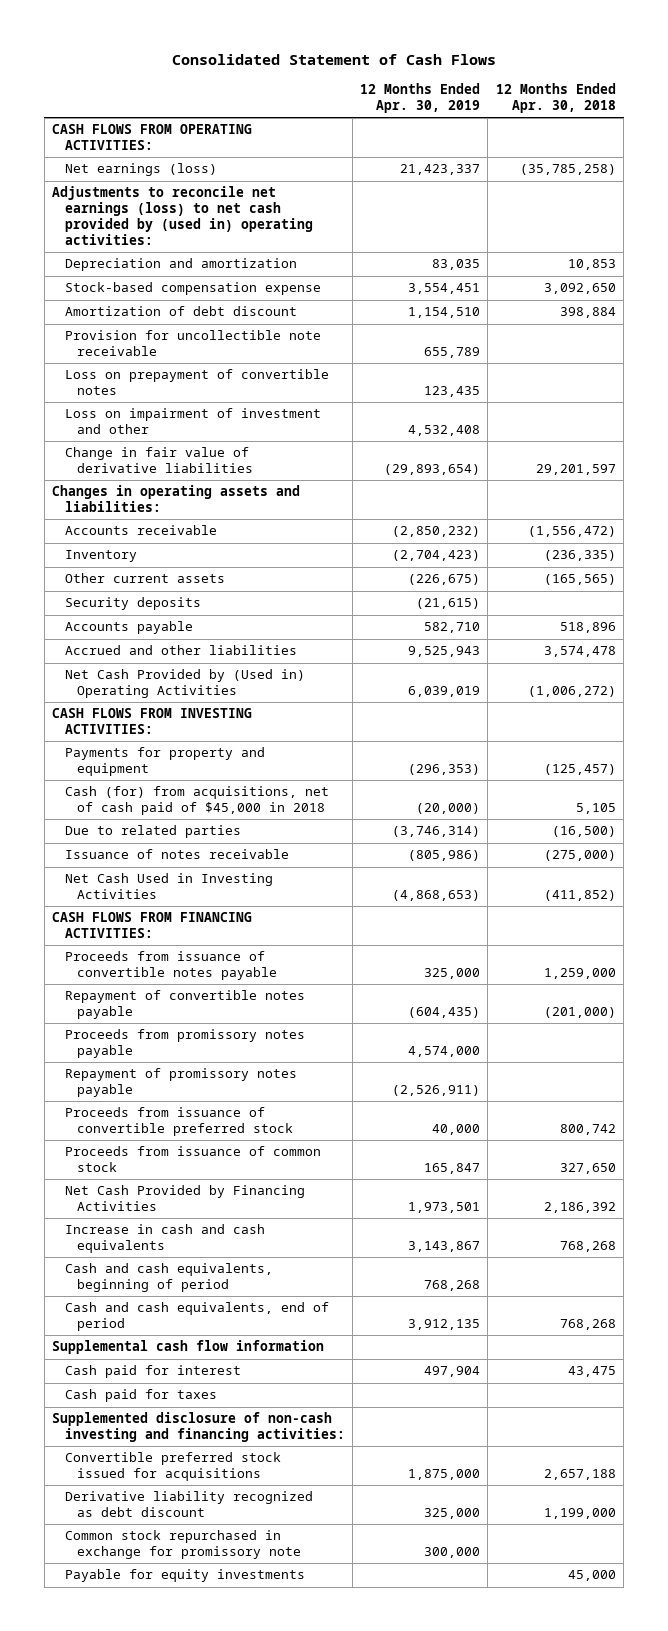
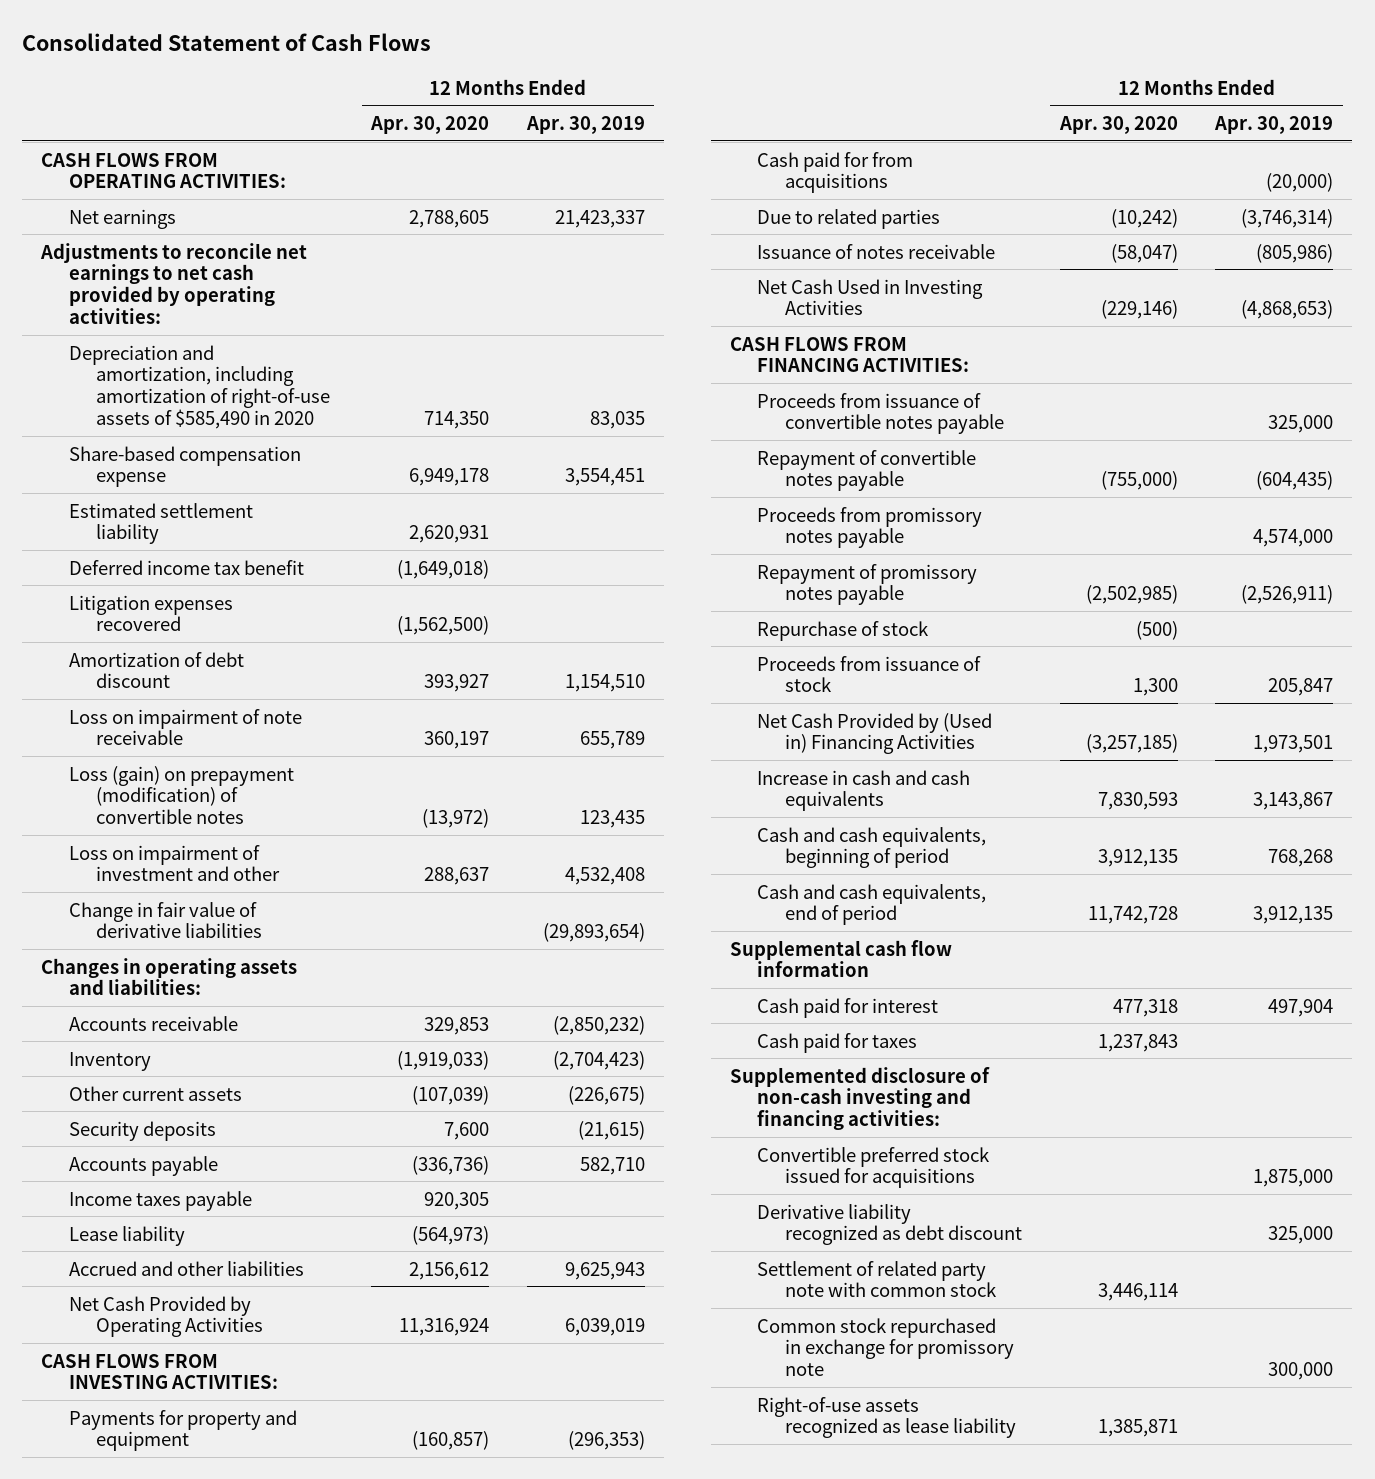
- | 12 Months Ended Apr. 30, 2019 | 12 Months Ended Apr. 30, 2018
+ | 12 Months Ended Apr. 30, 2020 | 12 Months Ended Apr. 30, 2019
- Net earnings (loss) | 21,423,337 | (35,785,258)
- Adjustments to reconcile net earnings (loss) to net cash provided by (used in) operating activities:
- Depreciation and amortization | 83,035 | 10,853
- Stock-based compensation expense | 3,554,451 | 3,092,650
+ Net earnings | 2,788,605 | 21,423,337
+ Adjustments to reconcile net earnings to net cash provided by operating activities:
+ Depreciation and amortization, including amortization of right-of-use assets of $585,490 in 2020 | 714,350 | 83,035
+ Share-based compensation expense | 6,949,178 | 3,554,451
+ Estimated settlement liability | 2,620,931 |
+ Deferred income tax benefit | (1,649,018) |
+ Litigation expenses recovered | (1,562,500) |
- Provision for uncollectible note receivable | 655,789 |
- Loss on prepayment of convertible notes | 123,435 |
+ Loss on impairment of note receivable | 360,197 | 655,789
+ Loss (gain) on prepayment (modification) of convertible notes | (13,972) | 123,435
- Accrued and other liabilities | 9,525,943 | 3,574,478
- Net Cash Provided by (Used in) Operating Activities | 6,039,019 | (1,006,272)
+ Income taxes payable | 920,305 |
+ Lease liability | (564,973) |
+ Accrued and other liabilities | 2,156,612 | 9,625,943
+ Net Cash Provided by Operating Activities | 11,316,924 | 6,039,019
- Cash (for) from acquisitions, net of cash paid of $45,000 in 2018 | (20,000) | 5,105
+ Cash paid for from acquisitions | | (20,000)
- Proceeds from issuance of convertible preferred stock | 40,000 | 800,742
- Proceeds from issuance of common stock | 165,847 | 327,650
- Net Cash Provided by Financing Activities | 1,973,501 | 2,186,392
+ Repurchase of stock | (500) |
+ Proceeds from issuance of stock | 1,300 | 205,847
+ Net Cash Provided by (Used in) Financing Activities | (3,257,185) | 1,973,501
+ Settlement of related party note with common stock | 3,446,114 |
- Payable for equity investments | | 45,000
+ Right-of-use assets recognized as lease liability | 1,385,871 |

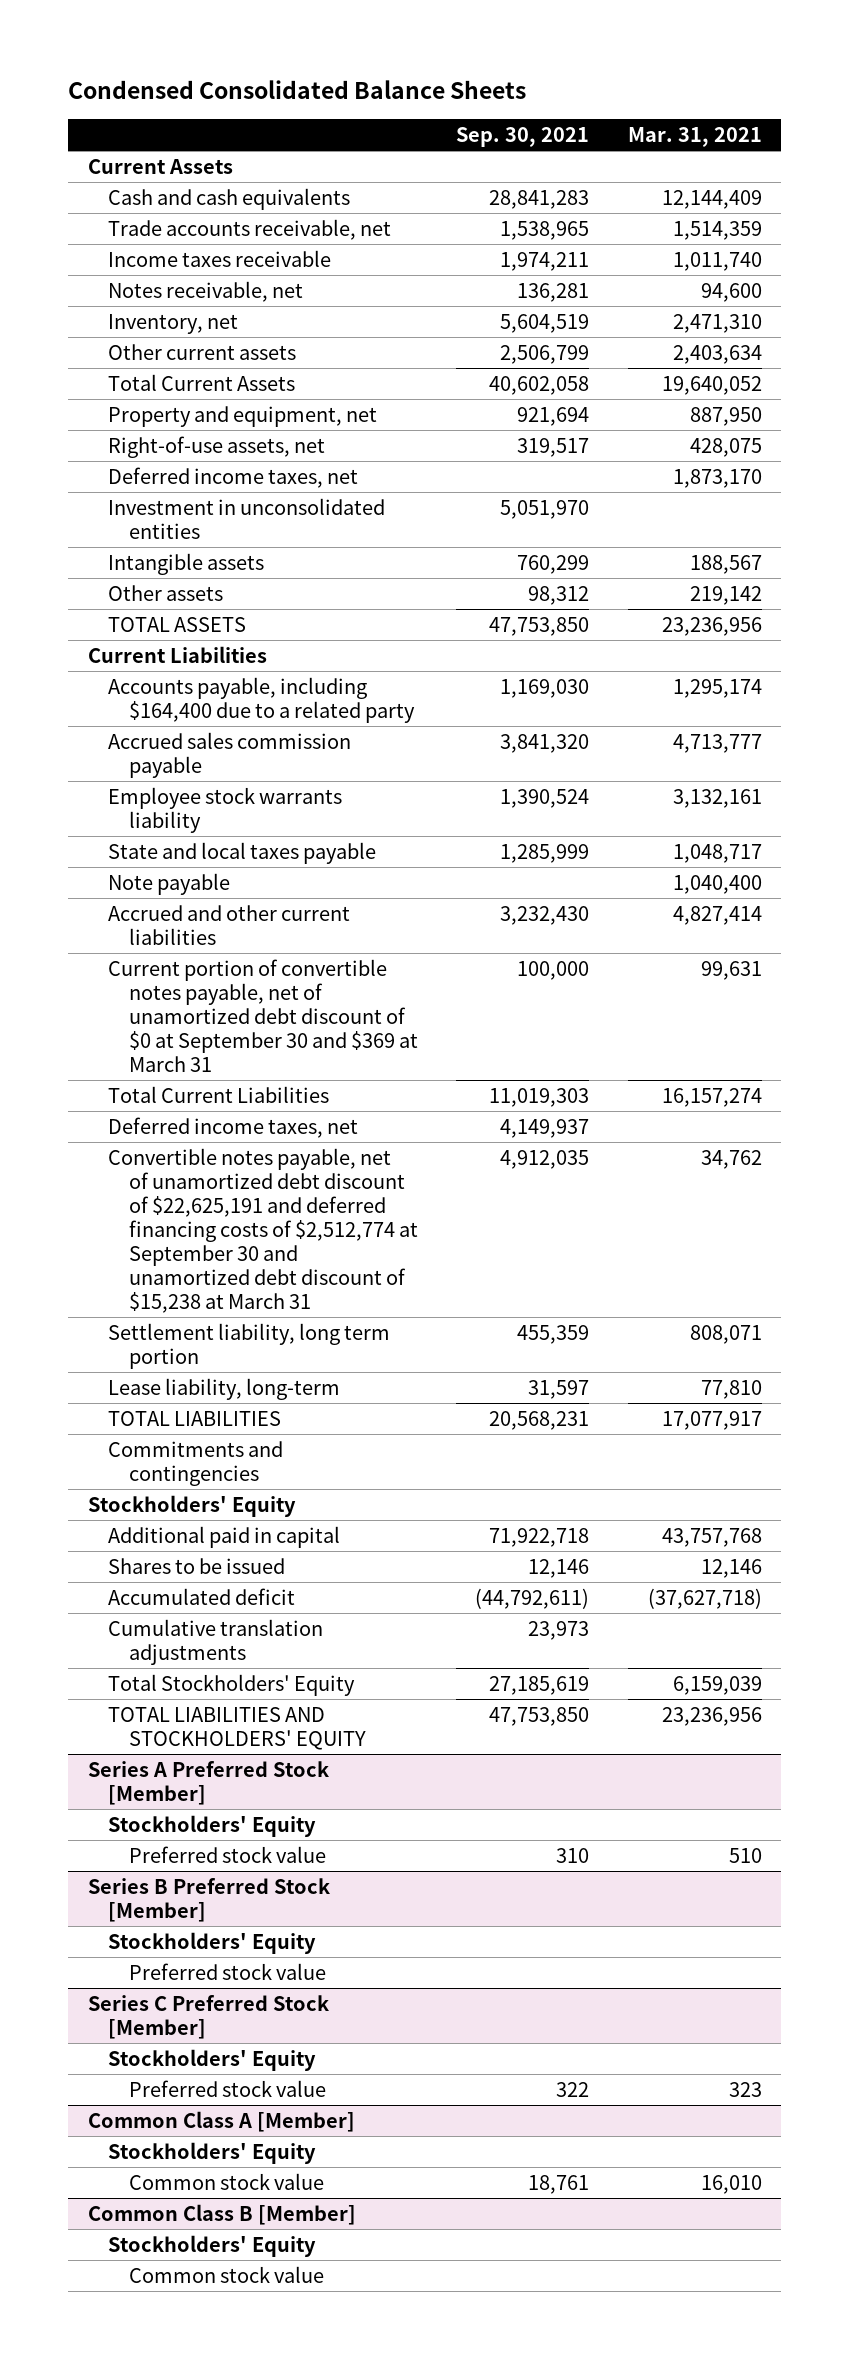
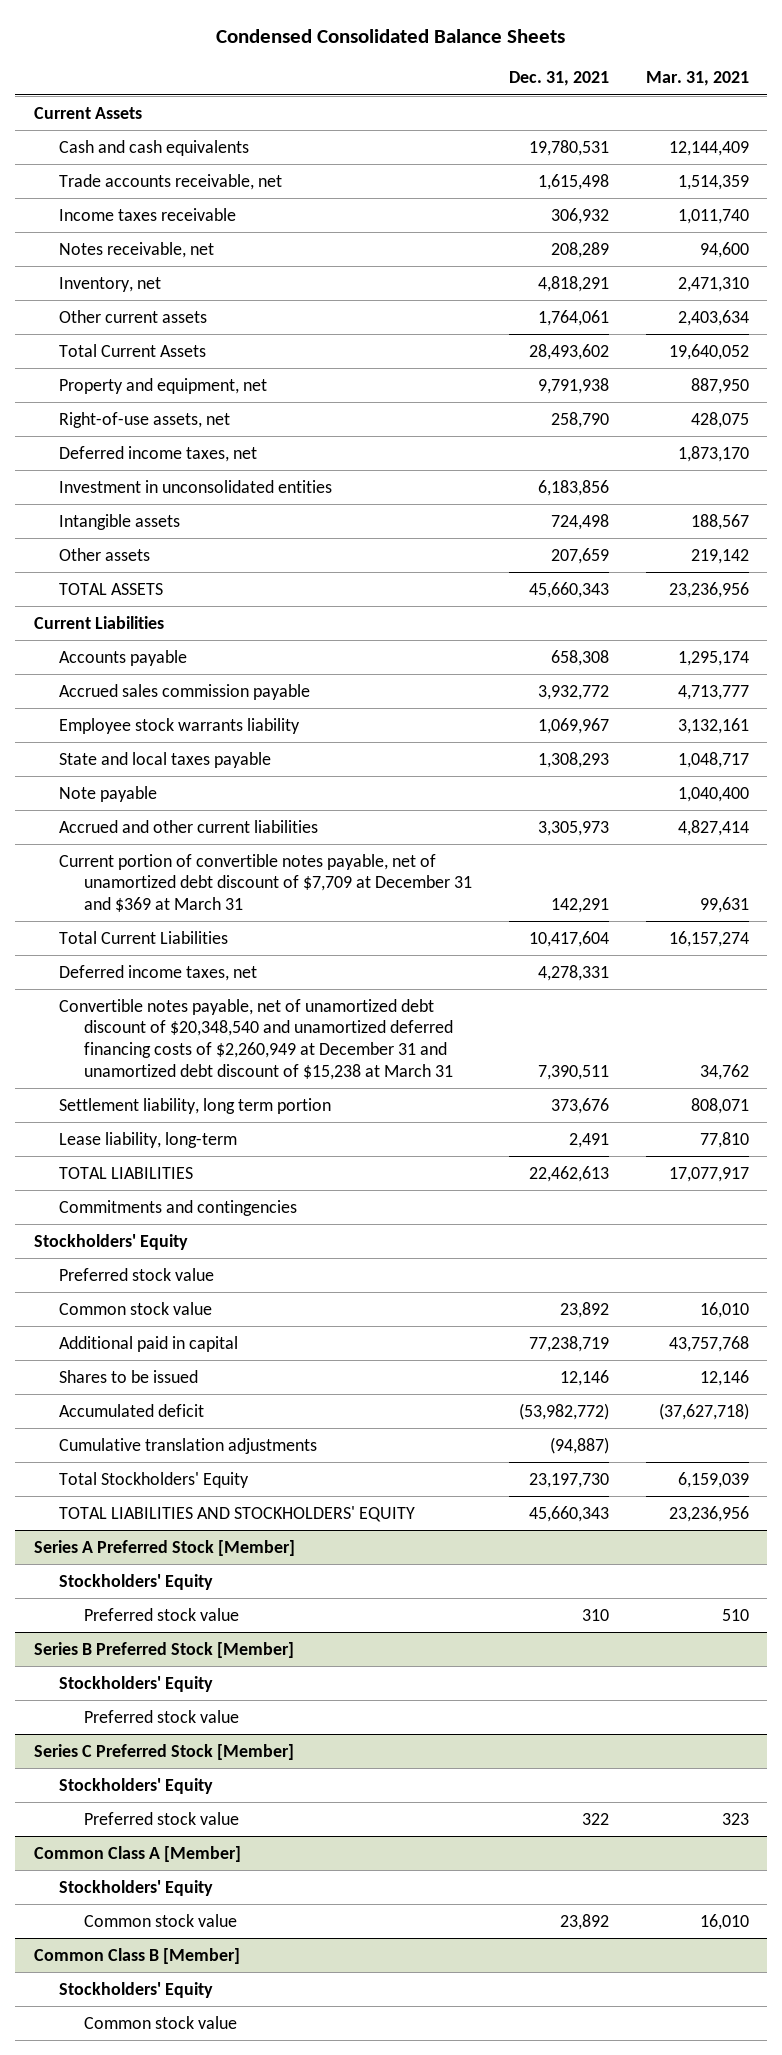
- | Sep. 30, 2021 | Mar. 31, 2021
+ | Dec. 31, 2021 | Mar. 31, 2021
- Accounts payable, including $164,400 due to a related party | 1,169,030 | 1,295,174
+ Accounts payable | 658,308 | 1,295,174
- Current portion of convertible notes payable, net of unamortized debt discount of $0 at September 30 and $369 at March 31 | 100,000 | 99,631
+ Current portion of convertible notes payable, net of unamortized debt discount of $7,709 at December 31 and $369 at March 31 | 142,291 | 99,631
- Convertible notes payable, net of unamortized debt discount of $22,625,191 and deferred financing costs of $2,512,774 at September 30 and unamortized debt discount of $15,238 at March 31 | 4,912,035 | 34,762
+ Convertible notes payable, net of unamortized debt discount of $20,348,540 and unamortized deferred financing costs of $2,260,949 at December 31 and unamortized debt discount of $15,238 at March 31 | 7,390,511 | 34,762
+ Preferred stock value
+ Common stock value | 23,892 | 16,010

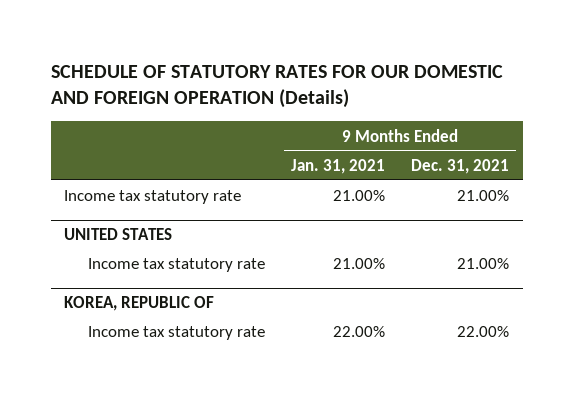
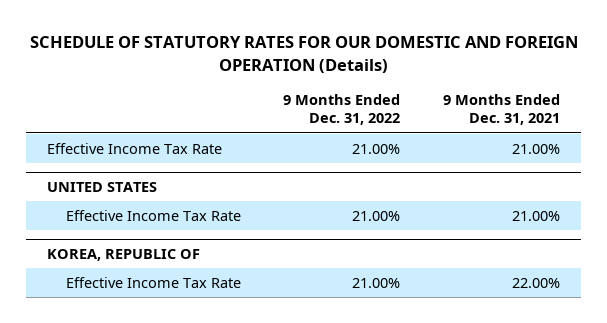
- | 9 Months Ended Jan. 31, 2021 | 9 Months Ended Dec. 31, 2021
+ | 9 Months Ended Dec. 31, 2022 | 9 Months Ended Dec. 31, 2021
- Income tax statutory rate | 21.00% | 21.00%
+ Effective Income Tax Rate | 21.00% | 21.00%
@ UNITED STATES
- Income tax statutory rate | 21.00% | 21.00%
+ Effective Income Tax Rate | 21.00% | 21.00%
@ KOREA, REPUBLIC OF
- Income tax statutory rate | 22.00% | 22.00%
+ Effective Income Tax Rate | 21.00% | 22.00%

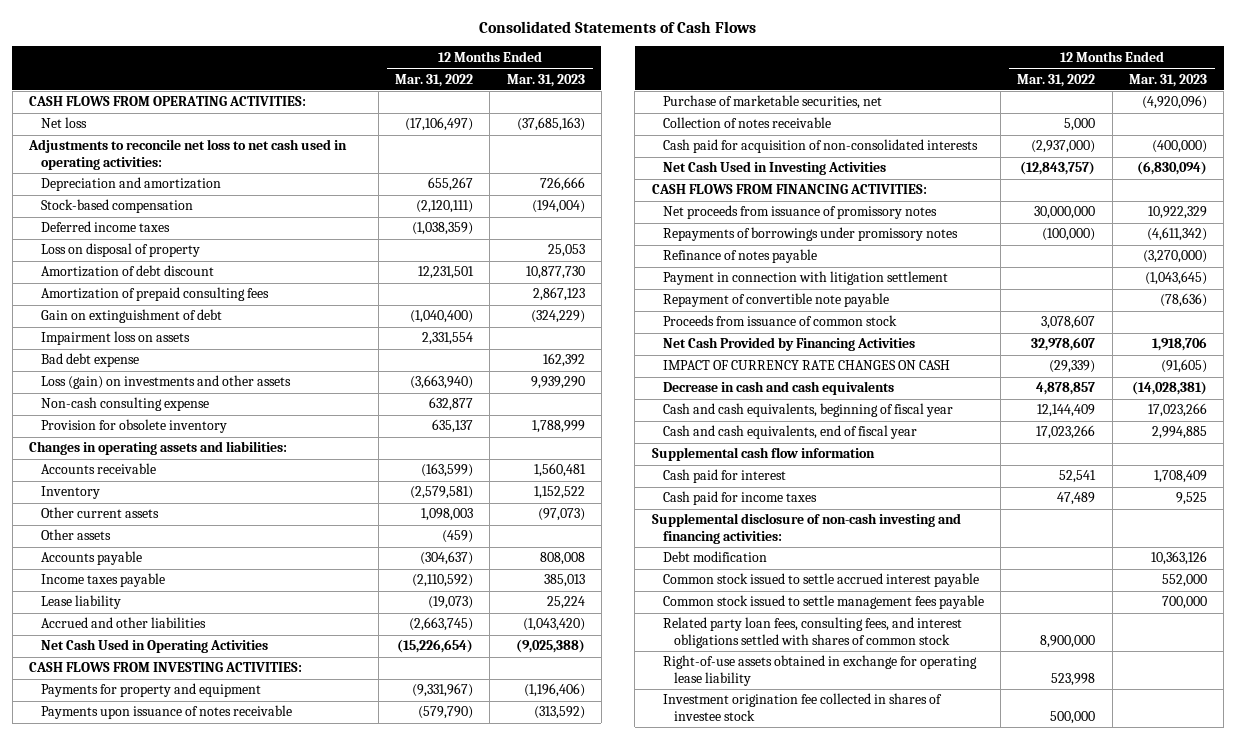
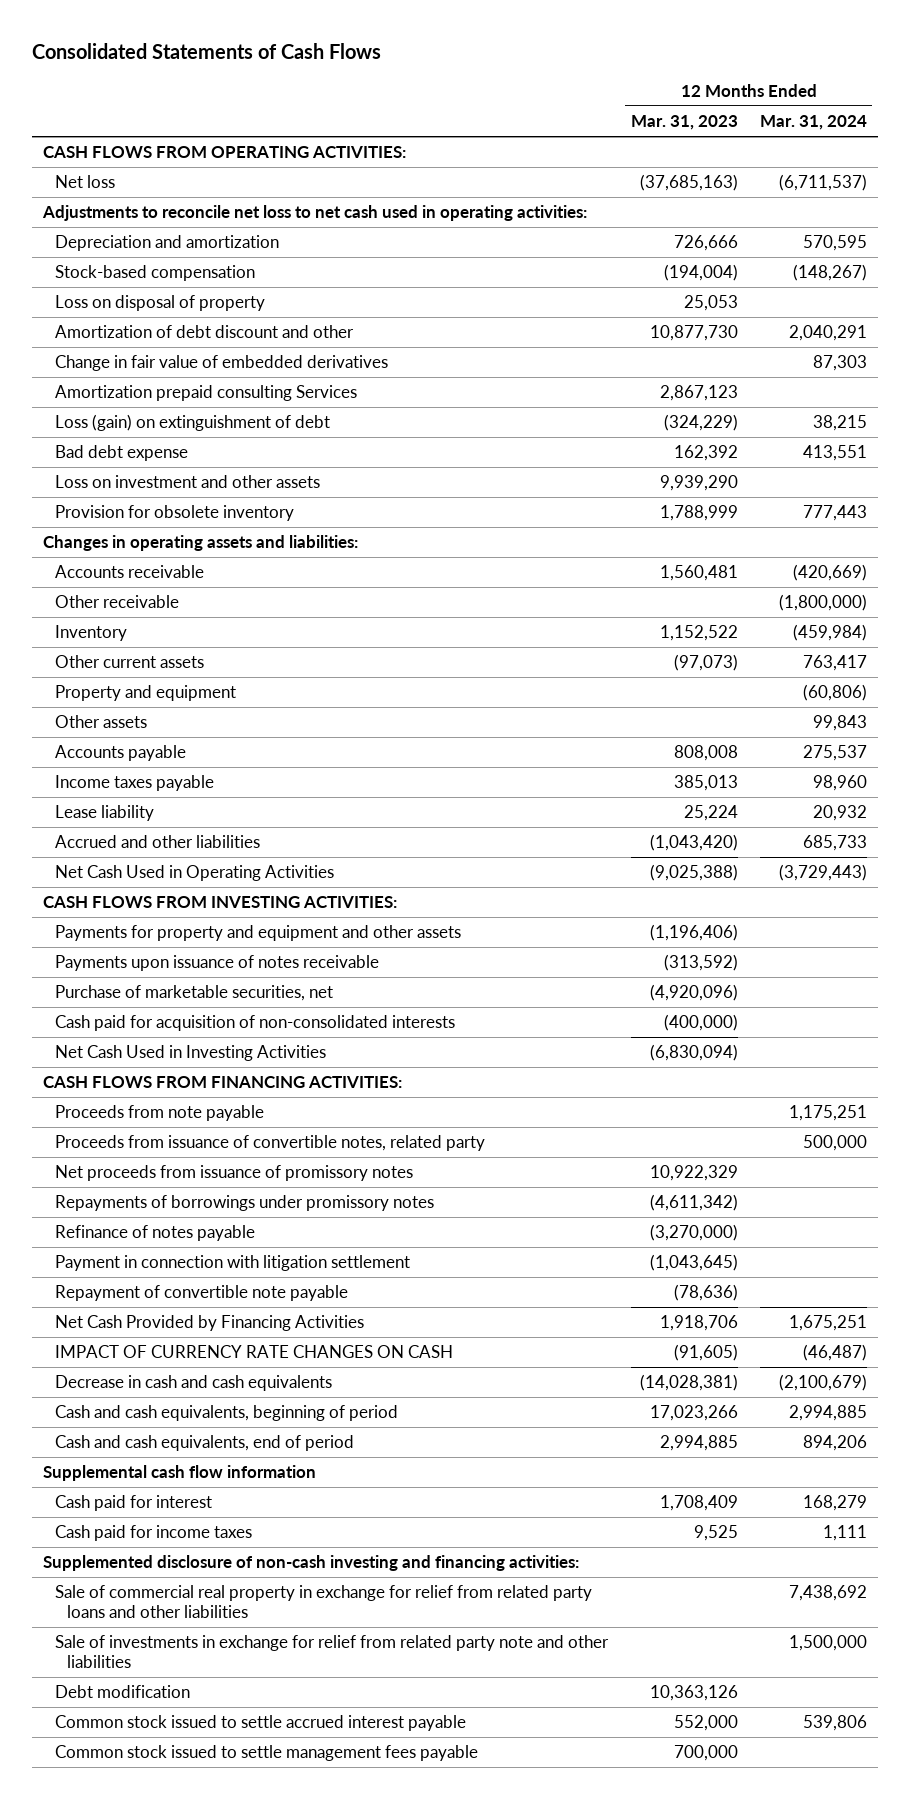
- | 12 Months Ended Mar. 31, 2022 | 12 Months Ended Mar. 31, 2023
+ | 12 Months Ended Mar. 31, 2023 | 12 Months Ended Mar. 31, 2024
- Deferred income taxes | (1,038,359) |
- Amortization of debt discount | 12,231,501 | 10,877,730
- Amortization of prepaid consulting fees | | 2,867,123
- Gain on extinguishment of debt | (1,040,400) | (324,229)
- Impairment loss on assets | 2,331,554 |
+ Amortization of debt discount and other | 10,877,730 | 2,040,291
+ Change in fair value of embedded derivatives | | 87,303
+ Amortization prepaid consulting Services | 2,867,123 |
+ Loss (gain) on extinguishment of debt | (324,229) | 38,215
- Loss (gain) on investments and other assets | (3,663,940) | 9,939,290
- Non-cash consulting expense | 632,877 |
+ Loss on investment and other assets | 9,939,290 |
+ Other receivable | | (1,800,000)
+ Property and equipment | | (60,806)
- Payments for property and equipment | (9,331,967) | (1,196,406)
+ Payments for property and equipment and other assets | (1,196,406) |
- Collection of notes receivable | 5,000 |
+ Proceeds from note payable | | 1,175,251
+ Proceeds from issuance of convertible notes, related party | | 500,000
- Proceeds from issuance of common stock | 3,078,607 |
- Cash and cash equivalents, beginning of fiscal year | 12,144,409 | 17,023,266
- Cash and cash equivalents, end of fiscal year | 17,023,266 | 2,994,885
+ Cash and cash equivalents, beginning of period | 17,023,266 | 2,994,885
+ Cash and cash equivalents, end of period | 2,994,885 | 894,206
- Supplemental disclosure of non-cash investing and financing activities:
+ Supplemented disclosure of non-cash investing and financing activities:
+ Sale of commercial real property in exchange for relief from related party loans and other liabilities | | 7,438,692
+ Sale of investments in exchange for relief from related party note and other liabilities | | 1,500,000
- Related party loan fees, consulting fees, and interest obligations settled with shares of common stock | 8,900,000 |
- Right-of-use assets obtained in exchange for operating lease liability | 523,998 |
- Investment origination fee collected in shares of investee stock | 500,000 |

